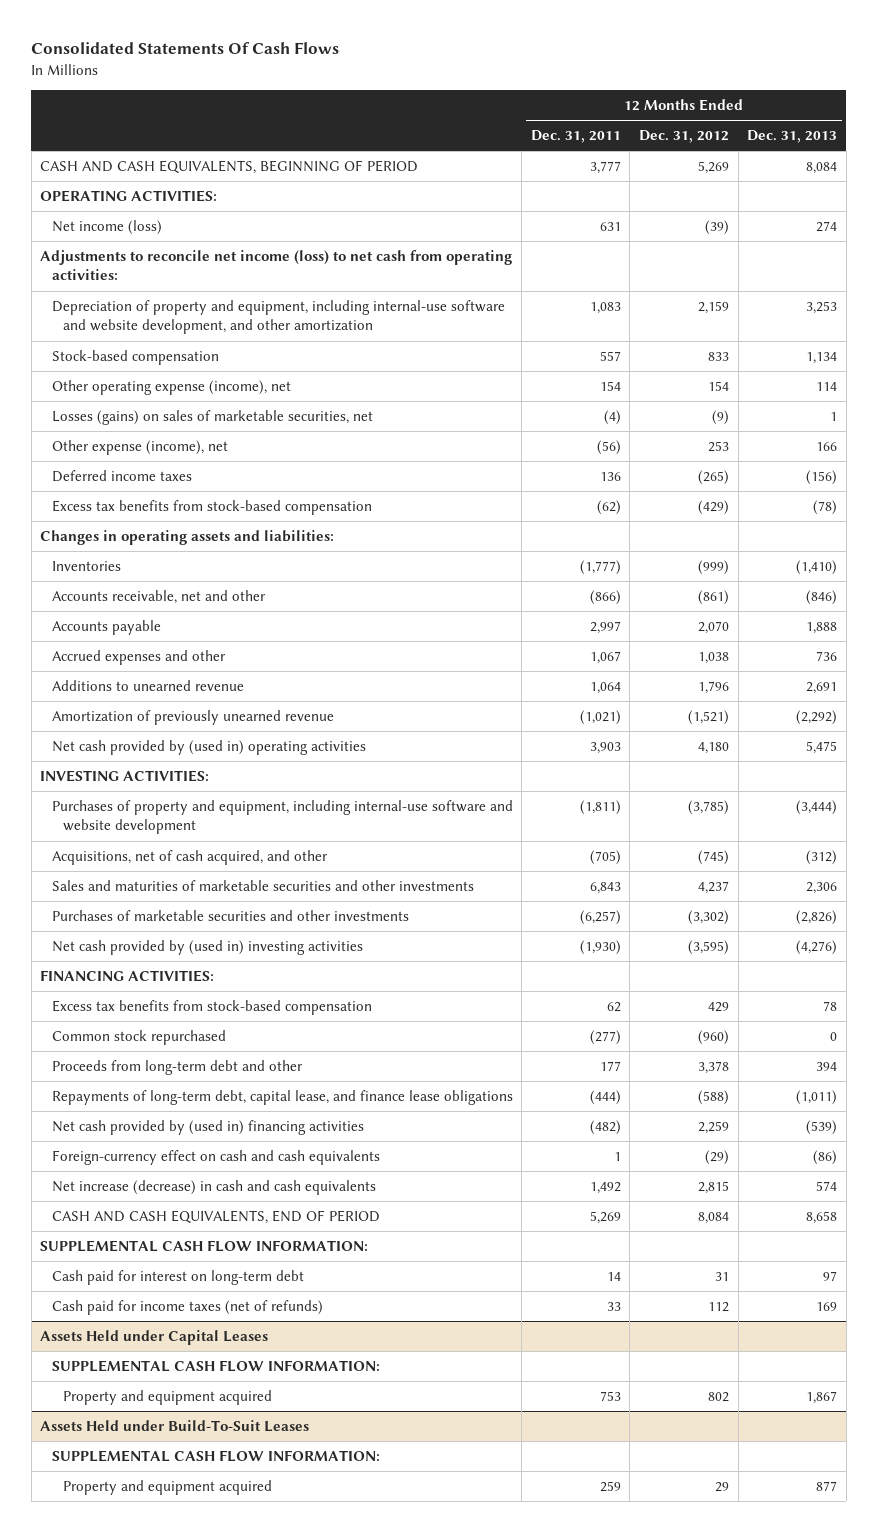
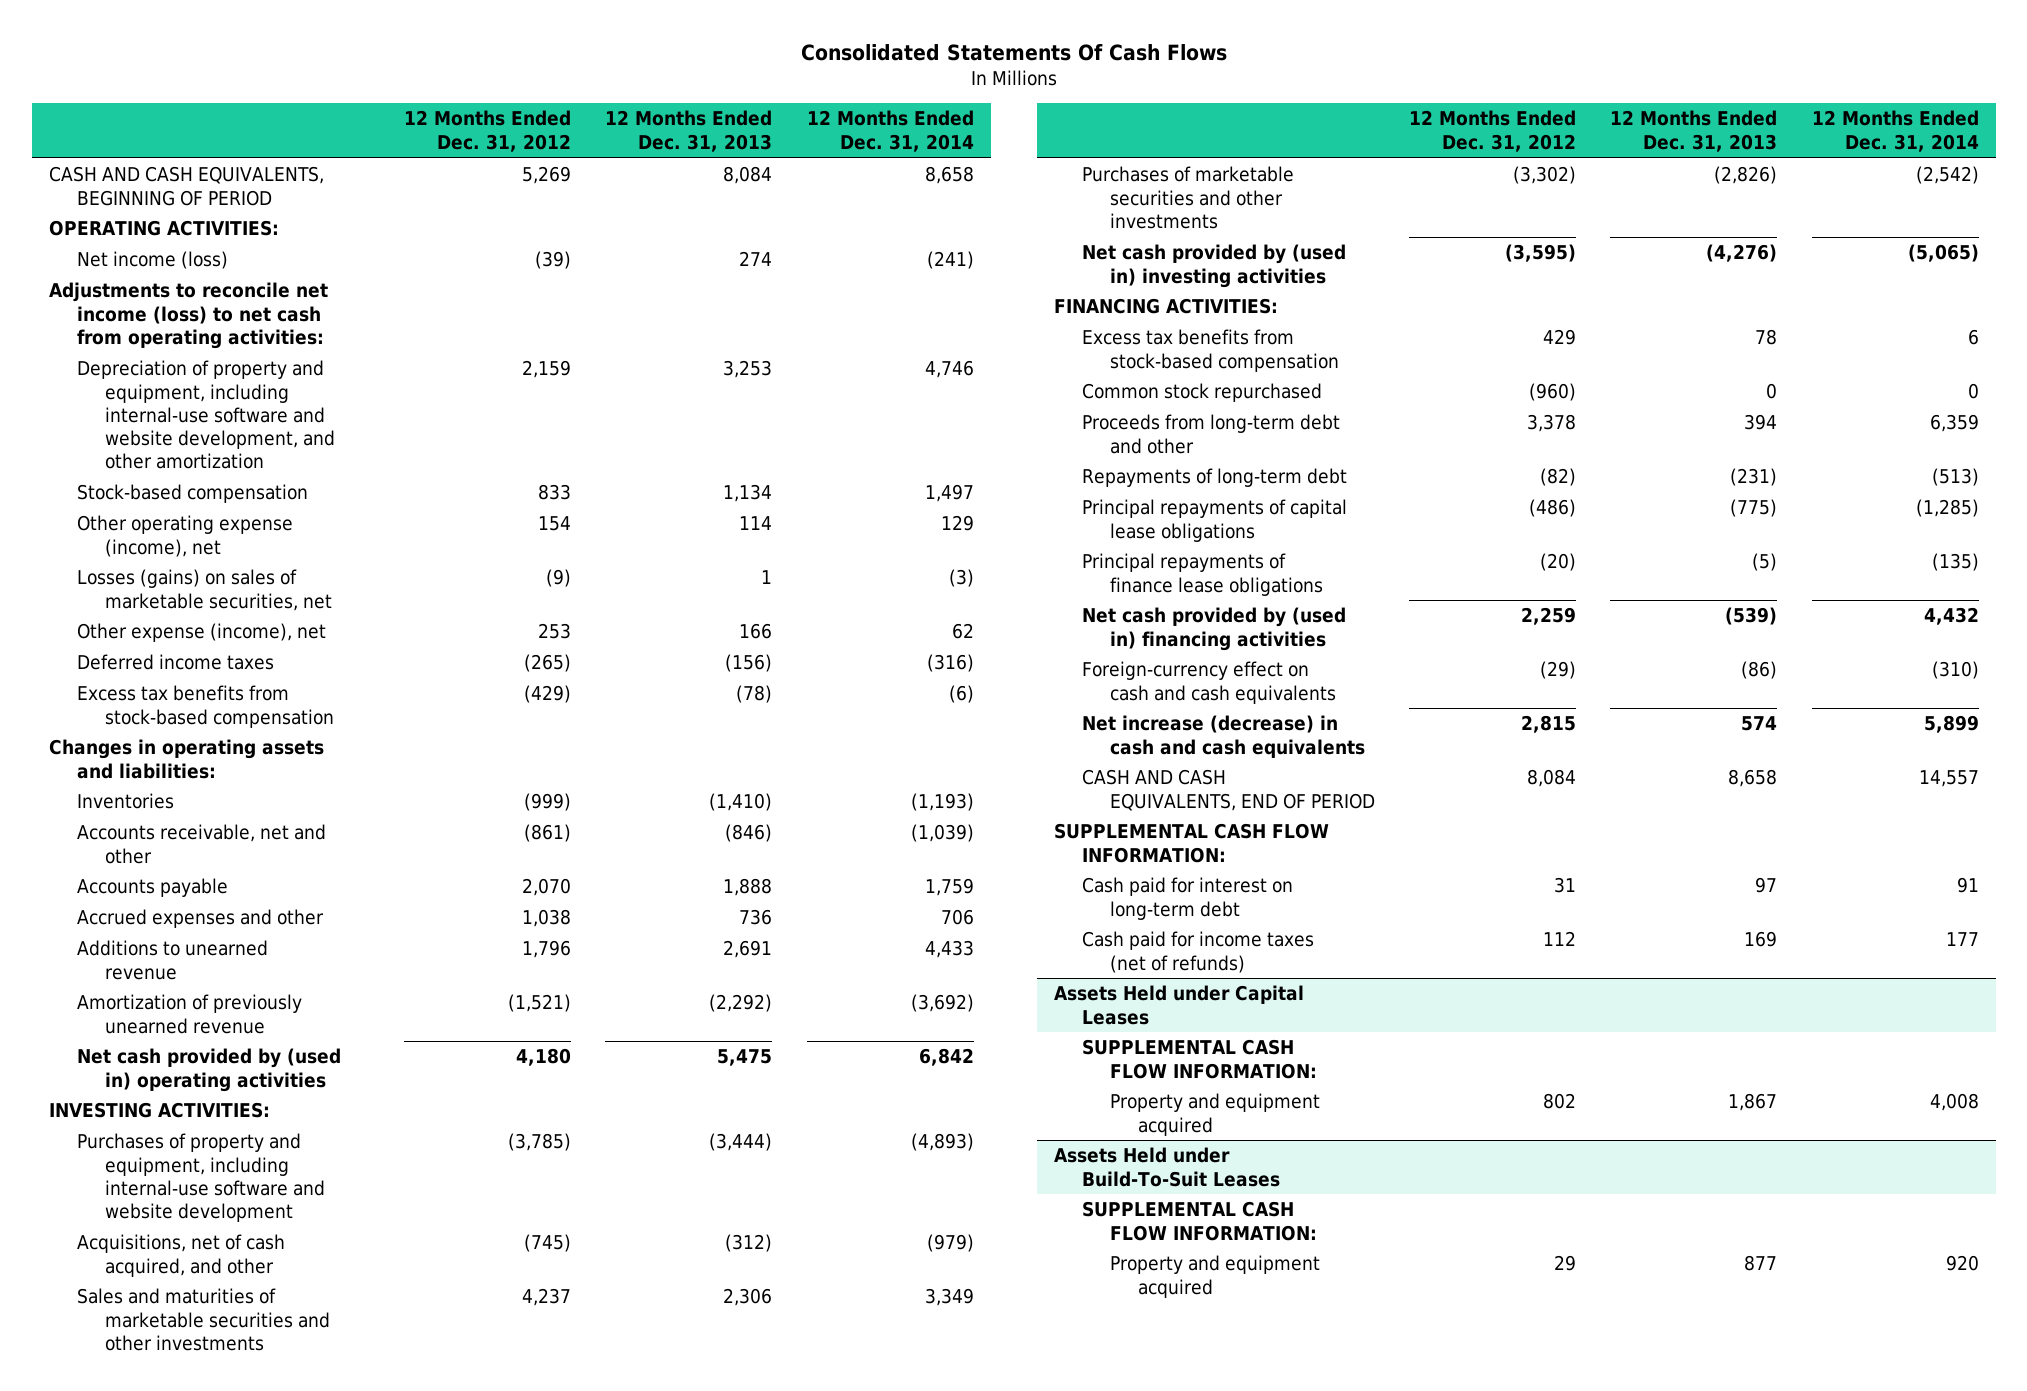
- | 12 Months Ended Dec. 31, 2011 | 12 Months Ended Dec. 31, 2012 | 12 Months Ended Dec. 31, 2013
+ | 12 Months Ended Dec. 31, 2012 | 12 Months Ended Dec. 31, 2013 | 12 Months Ended Dec. 31, 2014
- Repayments of long-term debt, capital lease, and finance lease obligations | (444) | (588) | (1,011)
+ Repayments of long-term debt | (82) | (231) | (513)
+ Principal repayments of capital lease obligations | (486) | (775) | (1,285)
+ Principal repayments of finance lease obligations | (20) | (5) | (135)

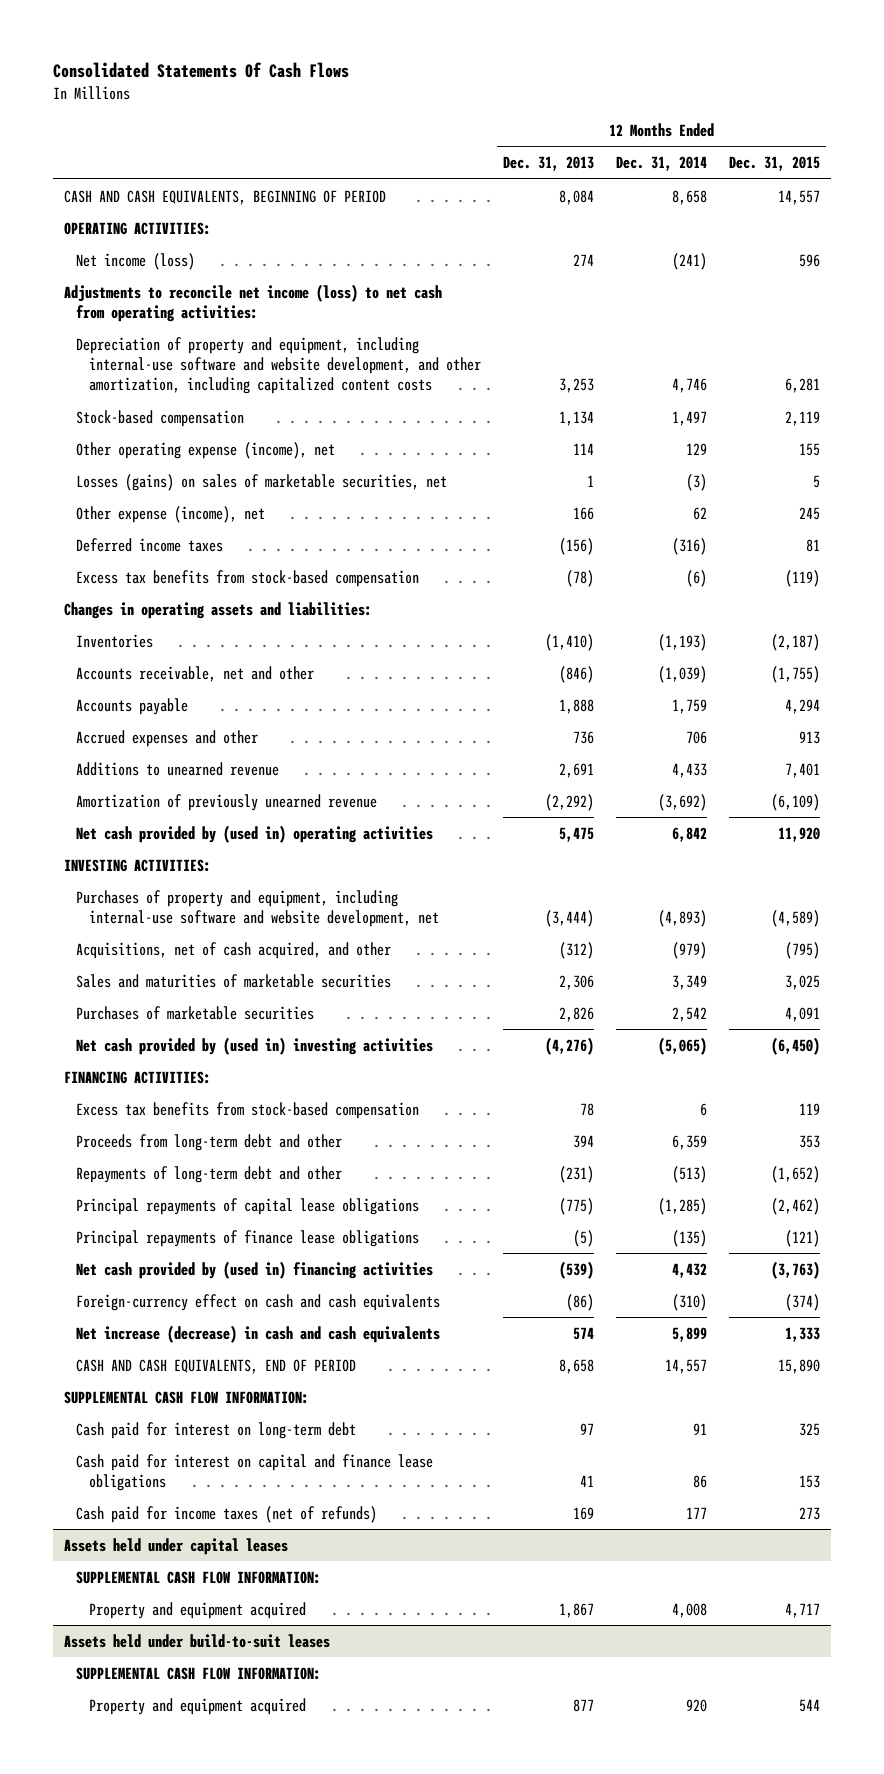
- | 12 Months Ended Dec. 31, 2012 | 12 Months Ended Dec. 31, 2013 | 12 Months Ended Dec. 31, 2014
+ | 12 Months Ended Dec. 31, 2013 | 12 Months Ended Dec. 31, 2014 | 12 Months Ended Dec. 31, 2015
- Depreciation of property and equipment, including internal-use software and website development, and other amortization | 2,159 | 3,253 | 4,746
+ Depreciation of property and equipment, including internal-use software and website development, and other amortization, including capitalized content costs | 3,253 | 4,746 | 6,281
- Purchases of property and equipment, including internal-use software and website development | (3,785) | (3,444) | (4,893)
+ Purchases of property and equipment, including internal-use software and website development, net | (3,444) | (4,893) | (4,589)
- Sales and maturities of marketable securities and other investments | 4,237 | 2,306 | 3,349
- Purchases of marketable securities and other investments | (3,302) | (2,826) | (2,542)
+ Sales and maturities of marketable securities | 2,306 | 3,349 | 3,025
+ Purchases of marketable securities | 2,826 | 2,542 | 4,091
- Common stock repurchased | (960) | 0 | 0
- Repayments of long-term debt | (82) | (231) | (513)
+ Repayments of long-term debt and other | (231) | (513) | (1,652)
+ Cash paid for interest on capital and finance lease obligations | 41 | 86 | 153
- Assets Held under Capital Leases
+ Assets held under capital leases
- Assets Held under Build-To-Suit Leases
+ Assets held under build-to-suit leases

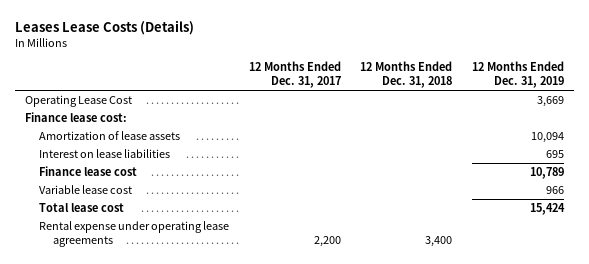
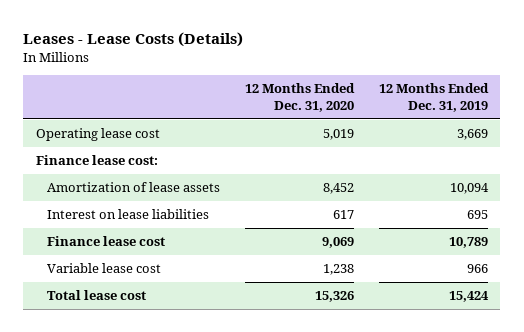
- Leases Lease Costs (Details)
+ Leases - Lease Costs (Details)
- | 12 Months Ended Dec. 31, 2017 | 12 Months Ended Dec. 31, 2018 | 12 Months Ended Dec. 31, 2019
+ | 12 Months Ended Dec. 31, 2020 | 12 Months Ended Dec. 31, 2019
- Operating Lease Cost | | | 3,669
+ Operating lease cost | 5,019 | 3,669
- Rental expense under operating lease agreements | 2,200 | 3,400 |

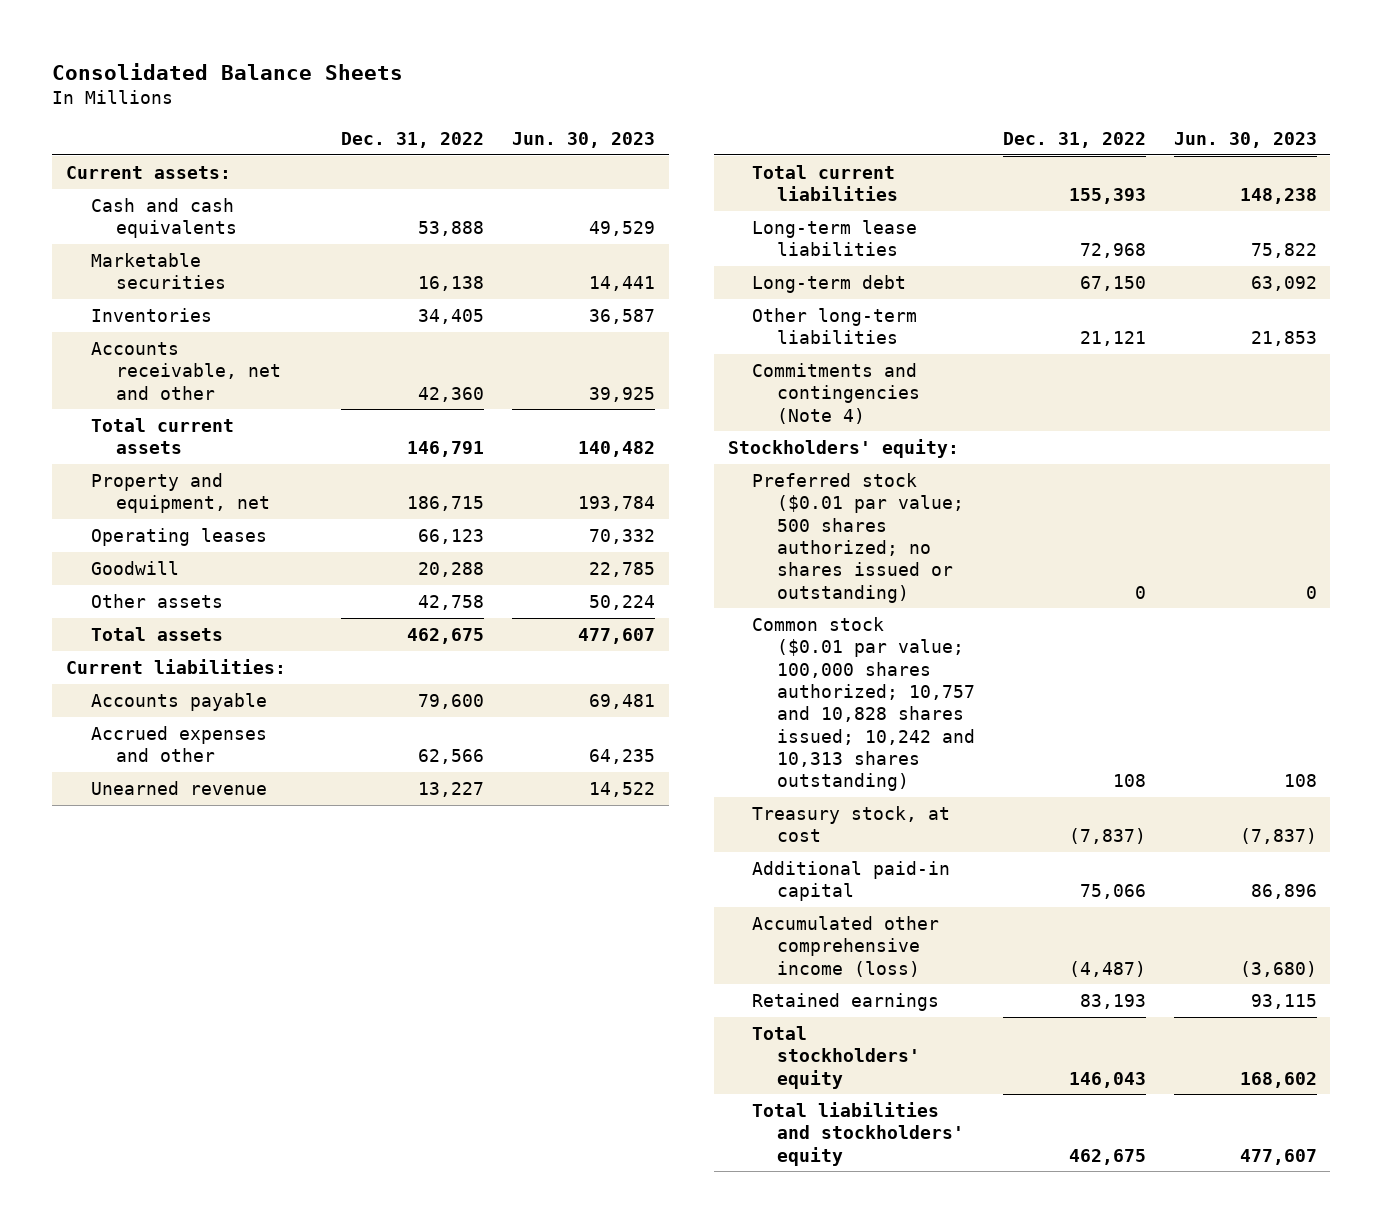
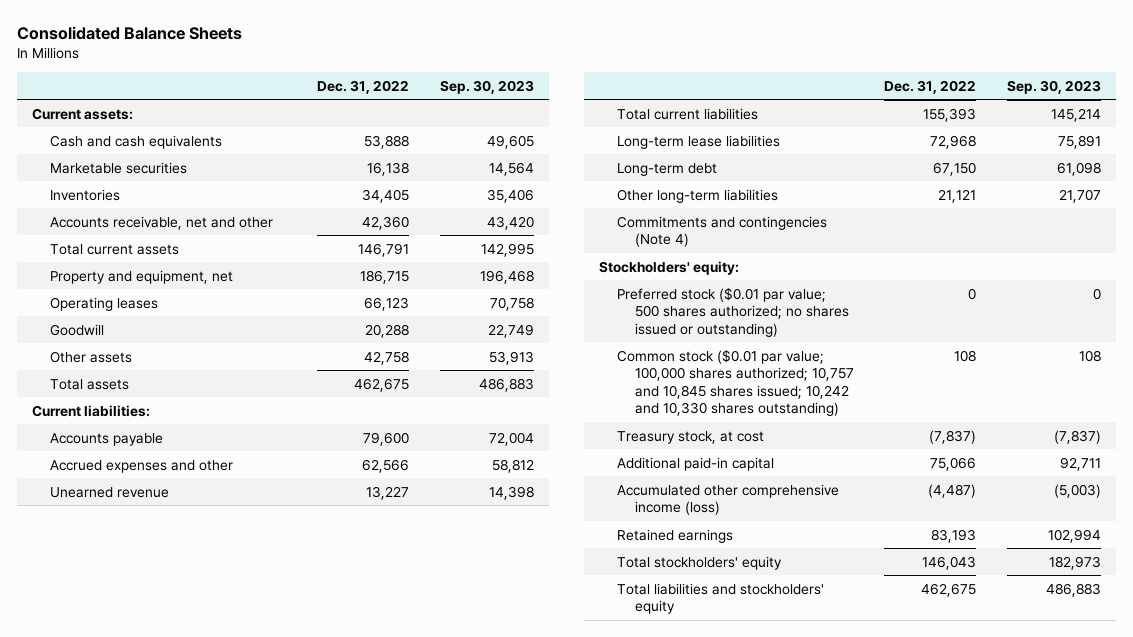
- | Dec. 31, 2022 | Jun. 30, 2023
+ | Dec. 31, 2022 | Sep. 30, 2023
- Common stock ($0.01 par value; 100,000 shares authorized; 10,757 and 10,828 shares issued; 10,242 and 10,313 shares outstanding) | 108 | 108
+ Common stock ($0.01 par value; 100,000 shares authorized; 10,757 and 10,845 shares issued; 10,242 and 10,330 shares outstanding) | 108 | 108

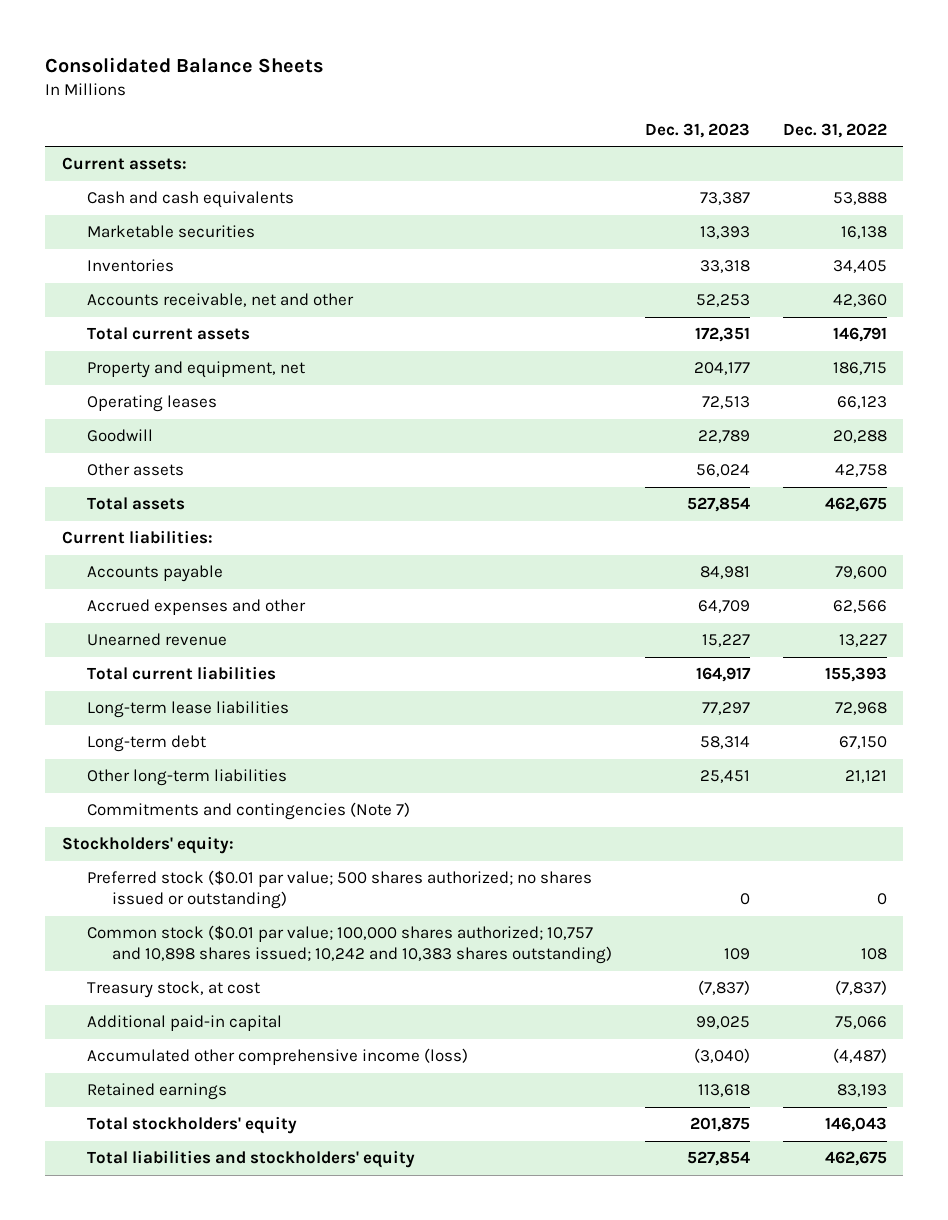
- | Dec. 31, 2022 | Sep. 30, 2023
+ | Dec. 31, 2023 | Dec. 31, 2022
- Commitments and contingencies (Note 4)
+ Commitments and contingencies (Note 7)
- Common stock ($0.01 par value; 100,000 shares authorized; 10,757 and 10,845 shares issued; 10,242 and 10,330 shares outstanding) | 108 | 108
+ Common stock ($0.01 par value; 100,000 shares authorized; 10,757 and 10,898 shares issued; 10,242 and 10,383 shares outstanding) | 109 | 108

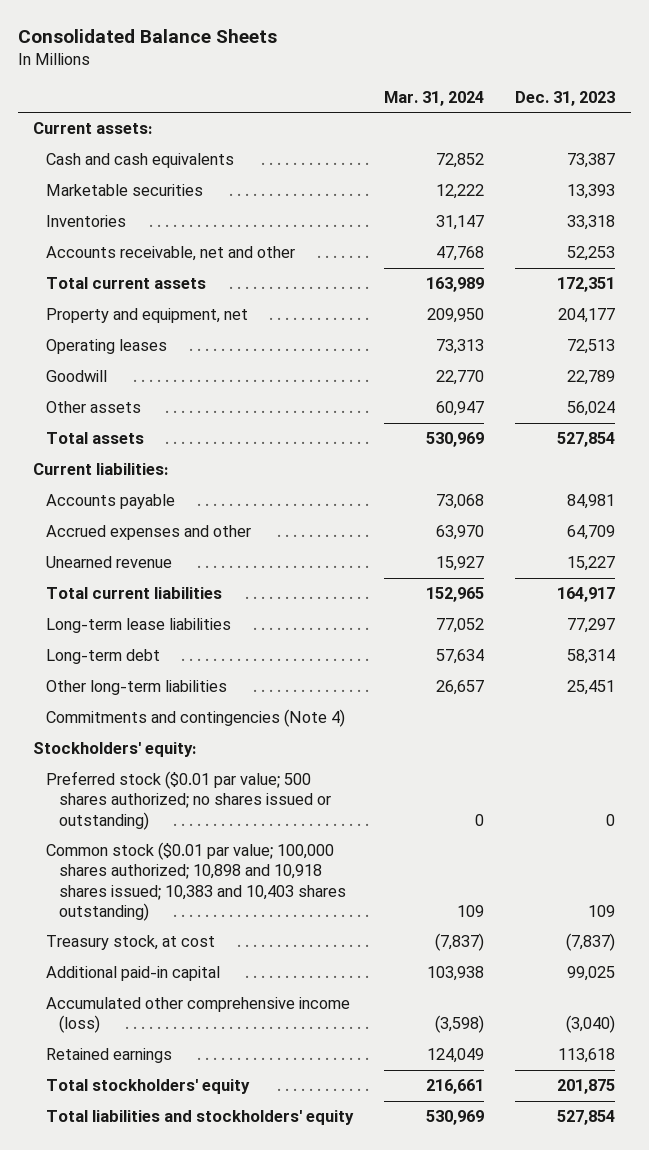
- | Dec. 31, 2023 | Dec. 31, 2022
+ | Mar. 31, 2024 | Dec. 31, 2023
- Commitments and contingencies (Note 7)
+ Commitments and contingencies (Note 4)
- Common stock ($0.01 par value; 100,000 shares authorized; 10,757 and 10,898 shares issued; 10,242 and 10,383 shares outstanding) | 109 | 108
+ Common stock ($0.01 par value; 100,000 shares authorized; 10,898 and 10,918 shares issued; 10,383 and 10,403 shares outstanding) | 109 | 109

